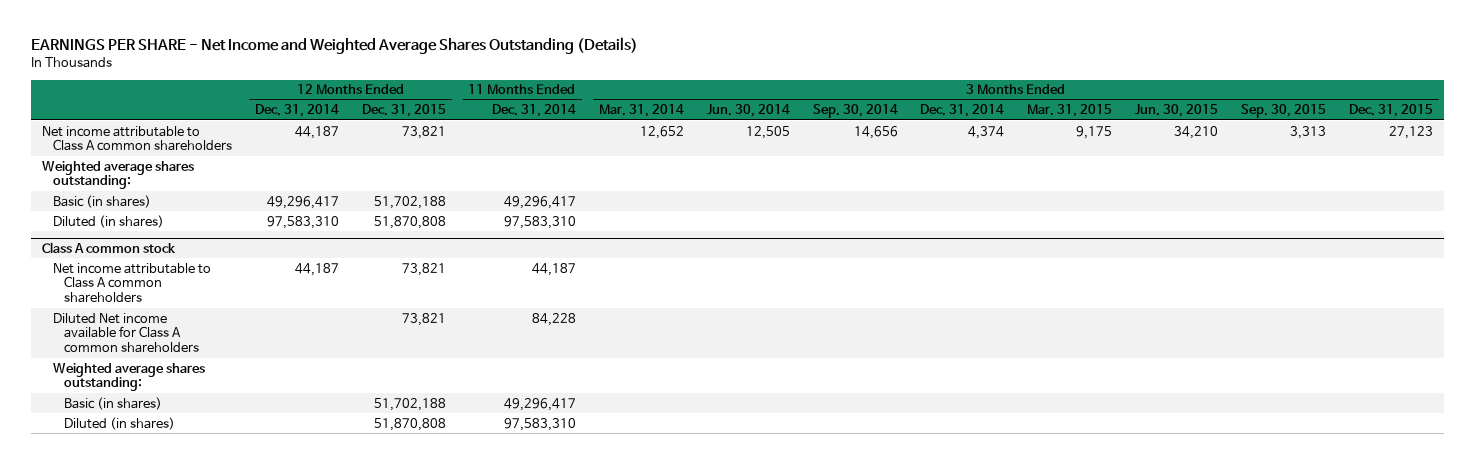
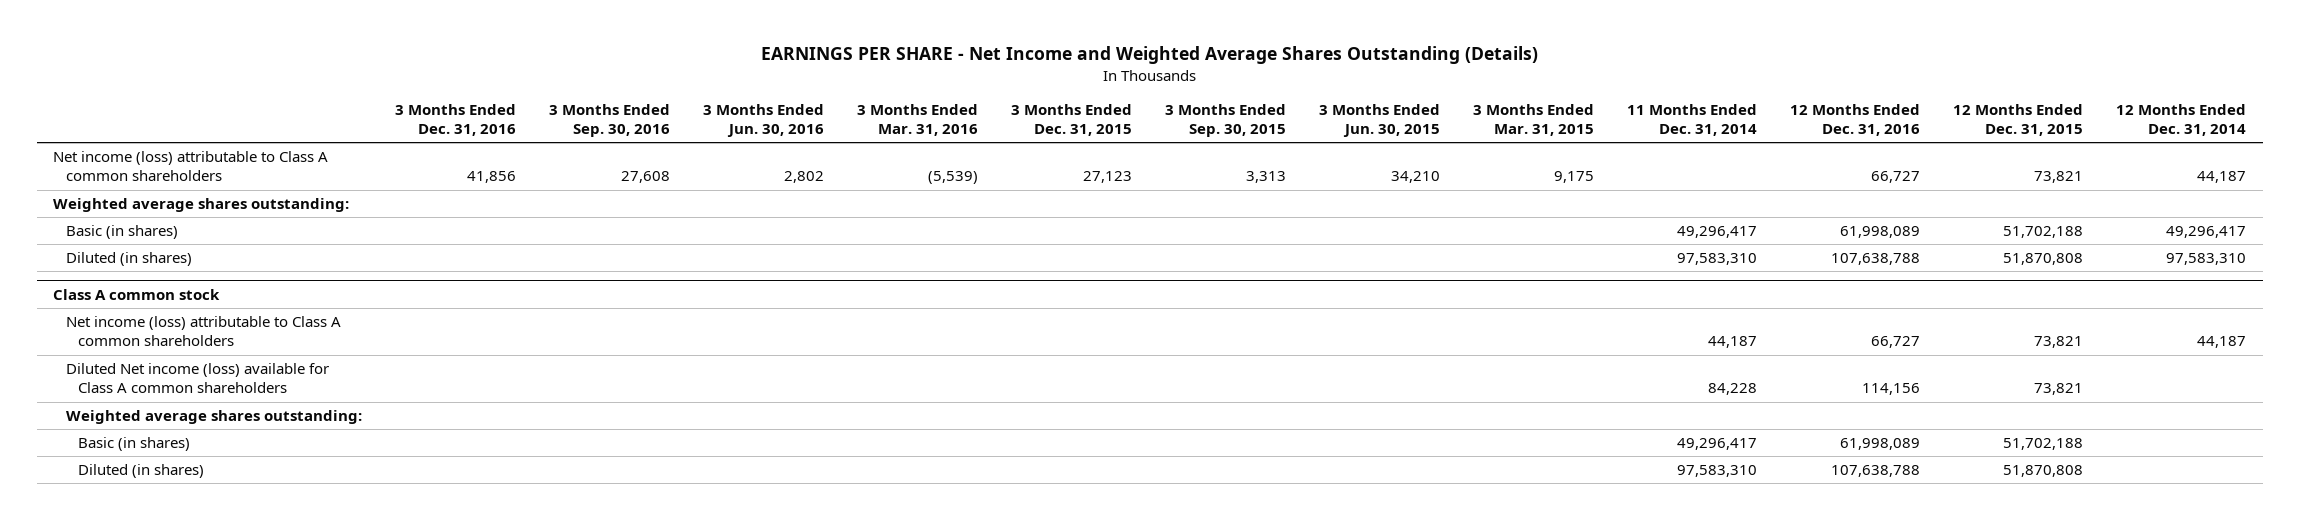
- | 12 Months Ended Dec. 31, 2014 | 12 Months Ended Dec. 31, 2015 | 11 Months Ended Dec. 31, 2014 | 3 Months Ended Mar. 31, 2014 | 3 Months Ended Jun. 30, 2014 | 3 Months Ended Sep. 30, 2014 | 3 Months Ended Dec. 31, 2014 | 3 Months Ended Mar. 31, 2015 | 3 Months Ended Jun. 30, 2015 | 3 Months Ended Sep. 30, 2015 | 3 Months Ended Dec. 31, 2015
+ | 3 Months Ended Dec. 31, 2016 | 3 Months Ended Sep. 30, 2016 | 3 Months Ended Jun. 30, 2016 | 3 Months Ended Mar. 31, 2016 | 3 Months Ended Dec. 31, 2015 | 3 Months Ended Sep. 30, 2015 | 3 Months Ended Jun. 30, 2015 | 3 Months Ended Mar. 31, 2015 | 11 Months Ended Dec. 31, 2014 | 12 Months Ended Dec. 31, 2016 | 12 Months Ended Dec. 31, 2015 | 12 Months Ended Dec. 31, 2014
- Net income attributable to Class A common shareholders | 44,187 | 73,821 | | 12,652 | 12,505 | 14,656 | 4,374 | 9,175 | 34,210 | 3,313 | 27,123
+ Net income (loss) attributable to Class A common shareholders | 41,856 | 27,608 | 2,802 | (5,539) | 27,123 | 3,313 | 34,210 | 9,175 | | 66,727 | 73,821 | 44,187
@ Class A common stock
- Net income attributable to Class A common shareholders | 44,187 | 73,821 | 44,187 | | | | | | | |
- Diluted Net income available for Class A common shareholders | | 73,821 | 84,228 | | | | | | | |
+ Net income (loss) attributable to Class A common shareholders | | | | | | | | | 44,187 | 66,727 | 73,821 | 44,187
+ Diluted Net income (loss) available for Class A common shareholders | | | | | | | | | 84,228 | 114,156 | 73,821 |

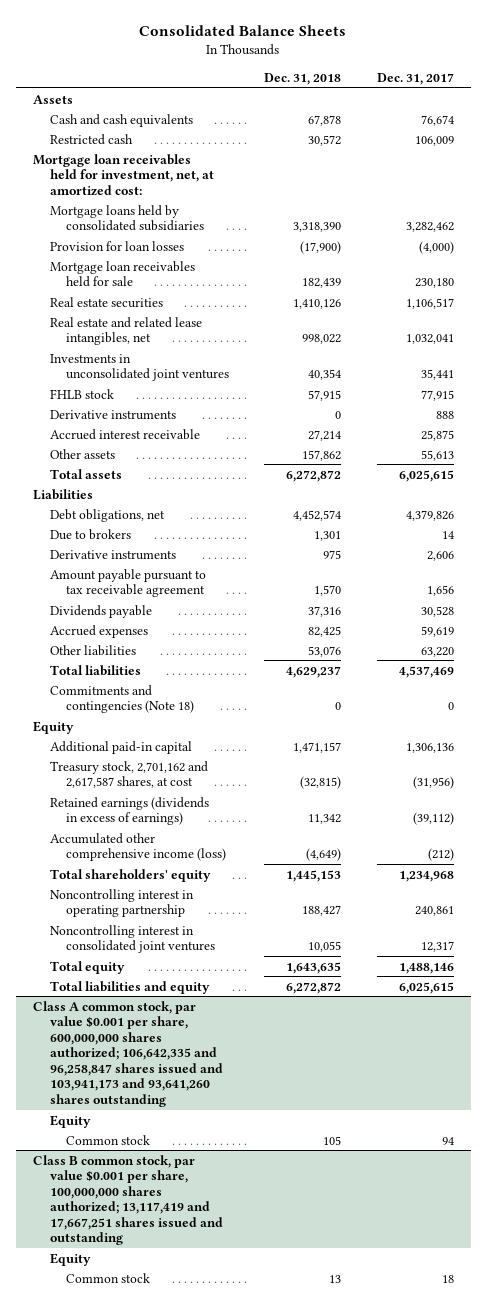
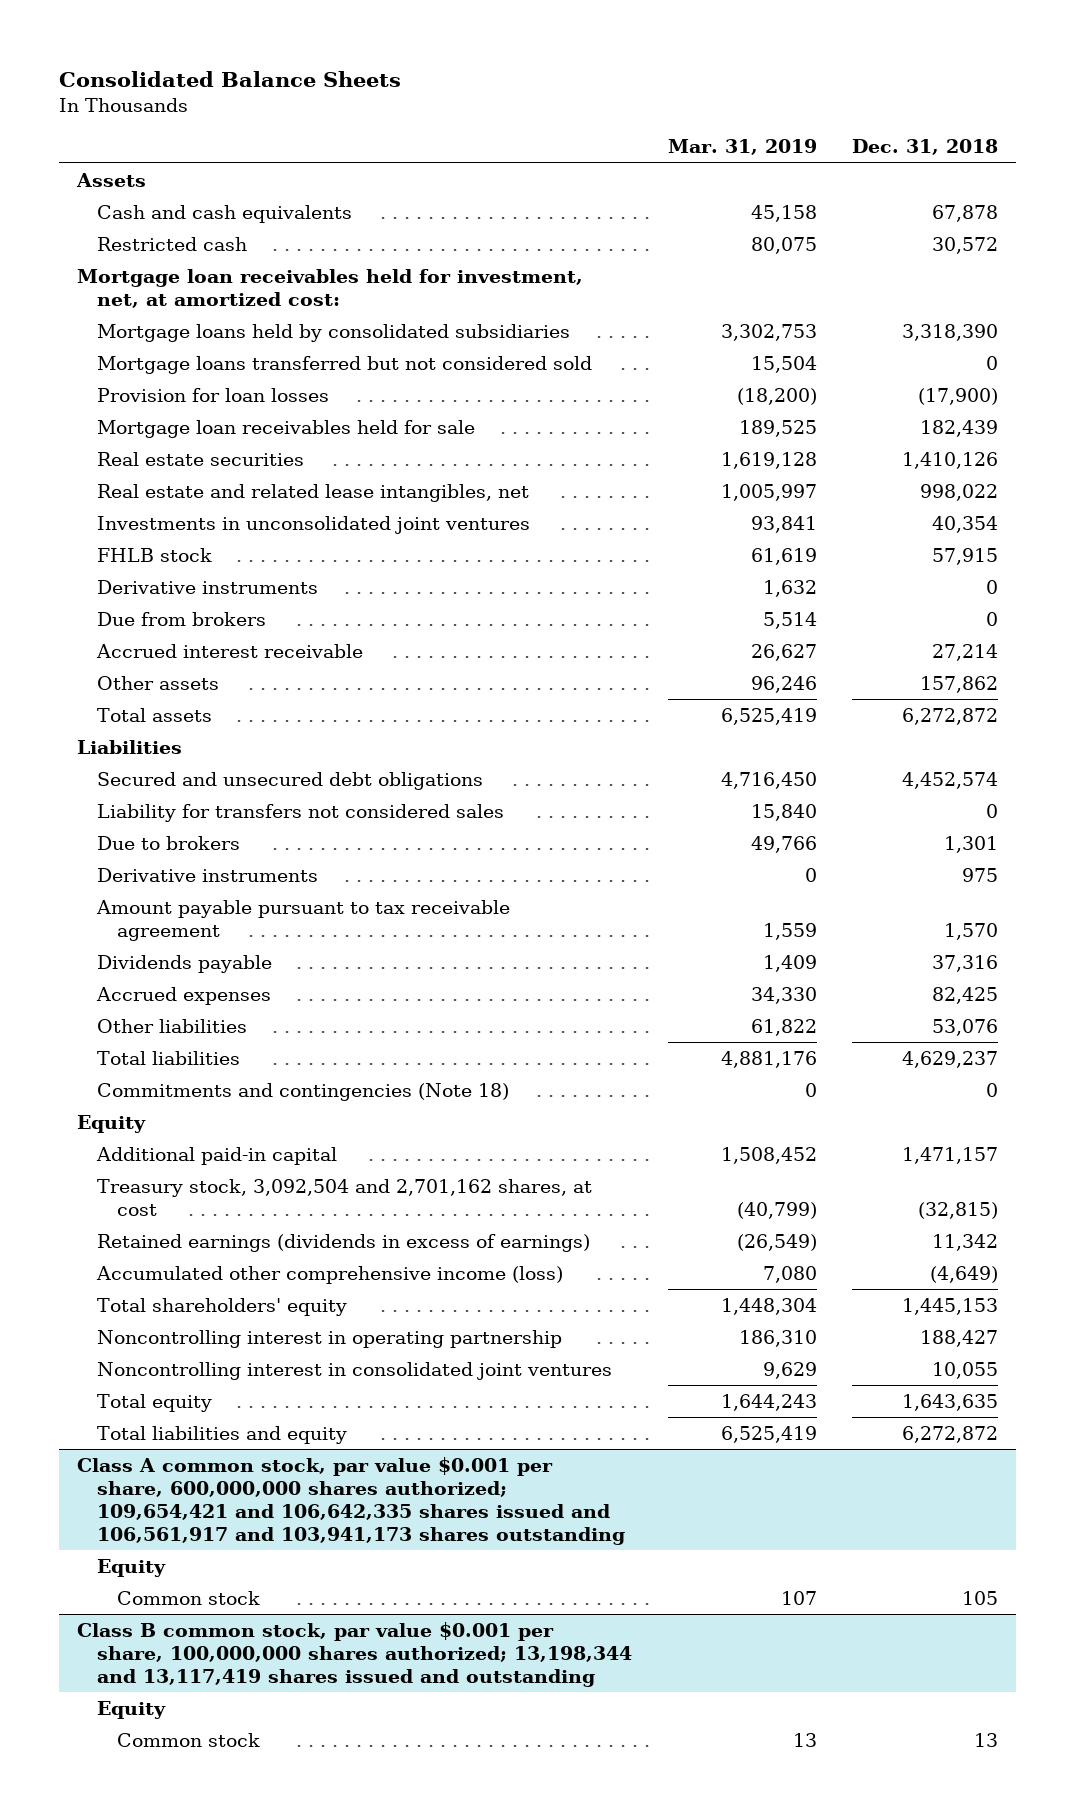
- | Dec. 31, 2018 | Dec. 31, 2017
+ | Mar. 31, 2019 | Dec. 31, 2018
+ Mortgage loans transferred but not considered sold | 15,504 | 0
+ Due from brokers | 5,514 | 0
- Debt obligations, net | 4,452,574 | 4,379,826
+ Secured and unsecured debt obligations | 4,716,450 | 4,452,574
+ Liability for transfers not considered sales | 15,840 | 0
- Treasury stock, 2,701,162 and 2,617,587 shares, at cost | (32,815) | (31,956)
+ Treasury stock, 3,092,504 and 2,701,162 shares, at cost | (40,799) | (32,815)
- Class A common stock, par value $0.001 per share, 600,000,000 shares authorized; 106,642,335 and 96,258,847 shares issued and 103,941,173 and 93,641,260 shares outstanding
+ Class A common stock, par value $0.001 per share, 600,000,000 shares authorized; 109,654,421 and 106,642,335 shares issued and 106,561,917 and 103,941,173 shares outstanding
- Class B common stock, par value $0.001 per share, 100,000,000 shares authorized; 13,117,419 and 17,667,251 shares issued and outstanding
+ Class B common stock, par value $0.001 per share, 100,000,000 shares authorized; 13,198,344 and 13,117,419 shares issued and outstanding

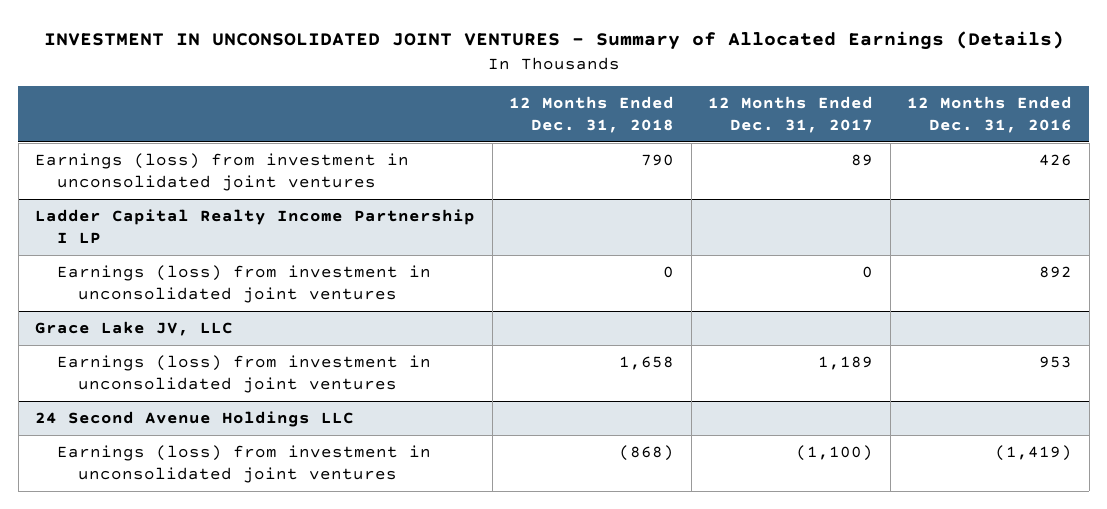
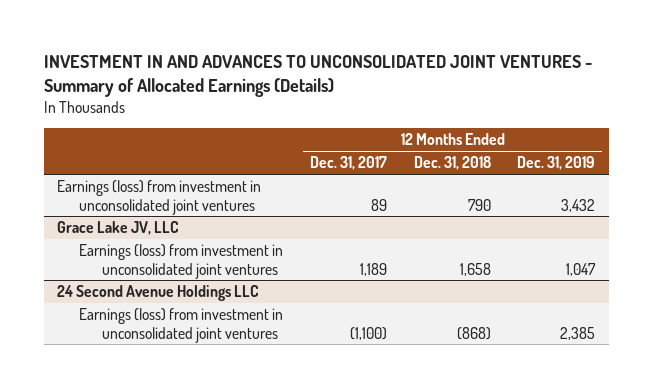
- INVESTMENT IN UNCONSOLIDATED JOINT VENTURES - Summary of Allocated Earnings (Details)
+ INVESTMENT IN AND ADVANCES TO UNCONSOLIDATED JOINT VENTURES - Summary of Allocated Earnings (Details)
- | 12 Months Ended Dec. 31, 2018 | 12 Months Ended Dec. 31, 2017 | 12 Months Ended Dec. 31, 2016
+ | 12 Months Ended Dec. 31, 2017 | 12 Months Ended Dec. 31, 2018 | 12 Months Ended Dec. 31, 2019
- Ladder Capital Realty Income Partnership I LP
- Earnings (loss) from investment in unconsolidated joint ventures | 0 | 0 | 892

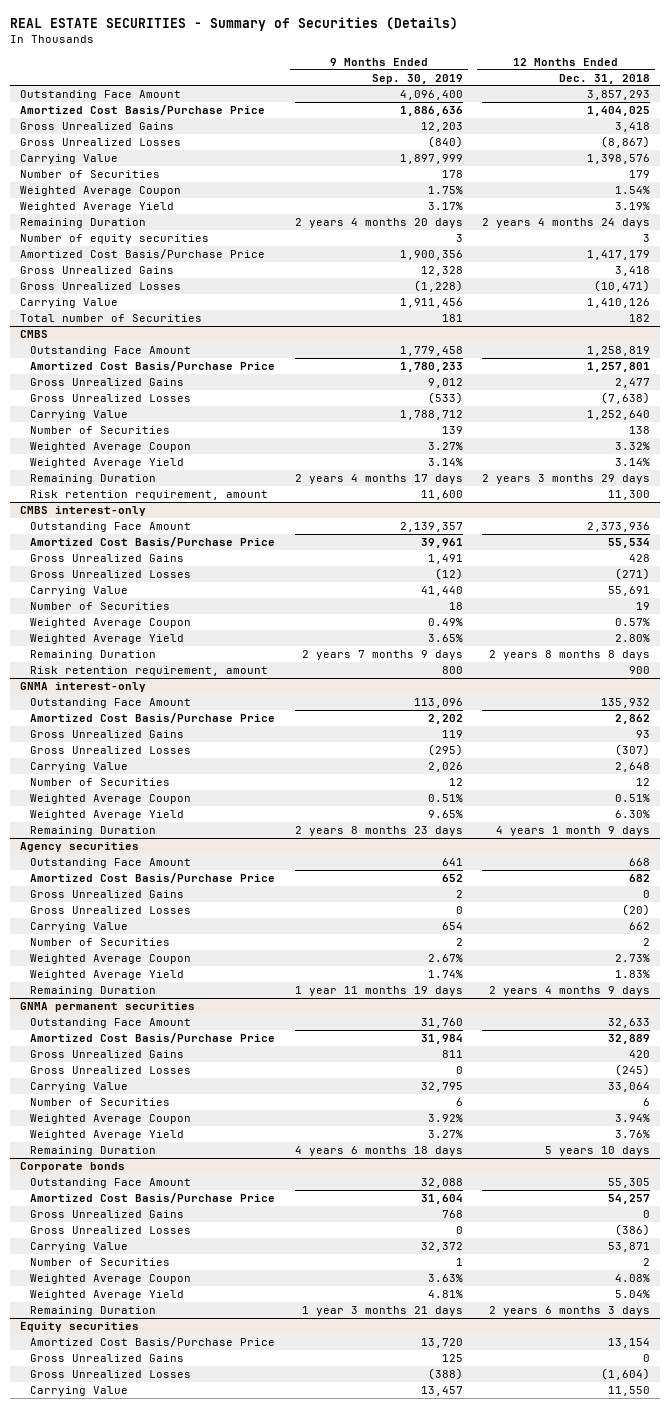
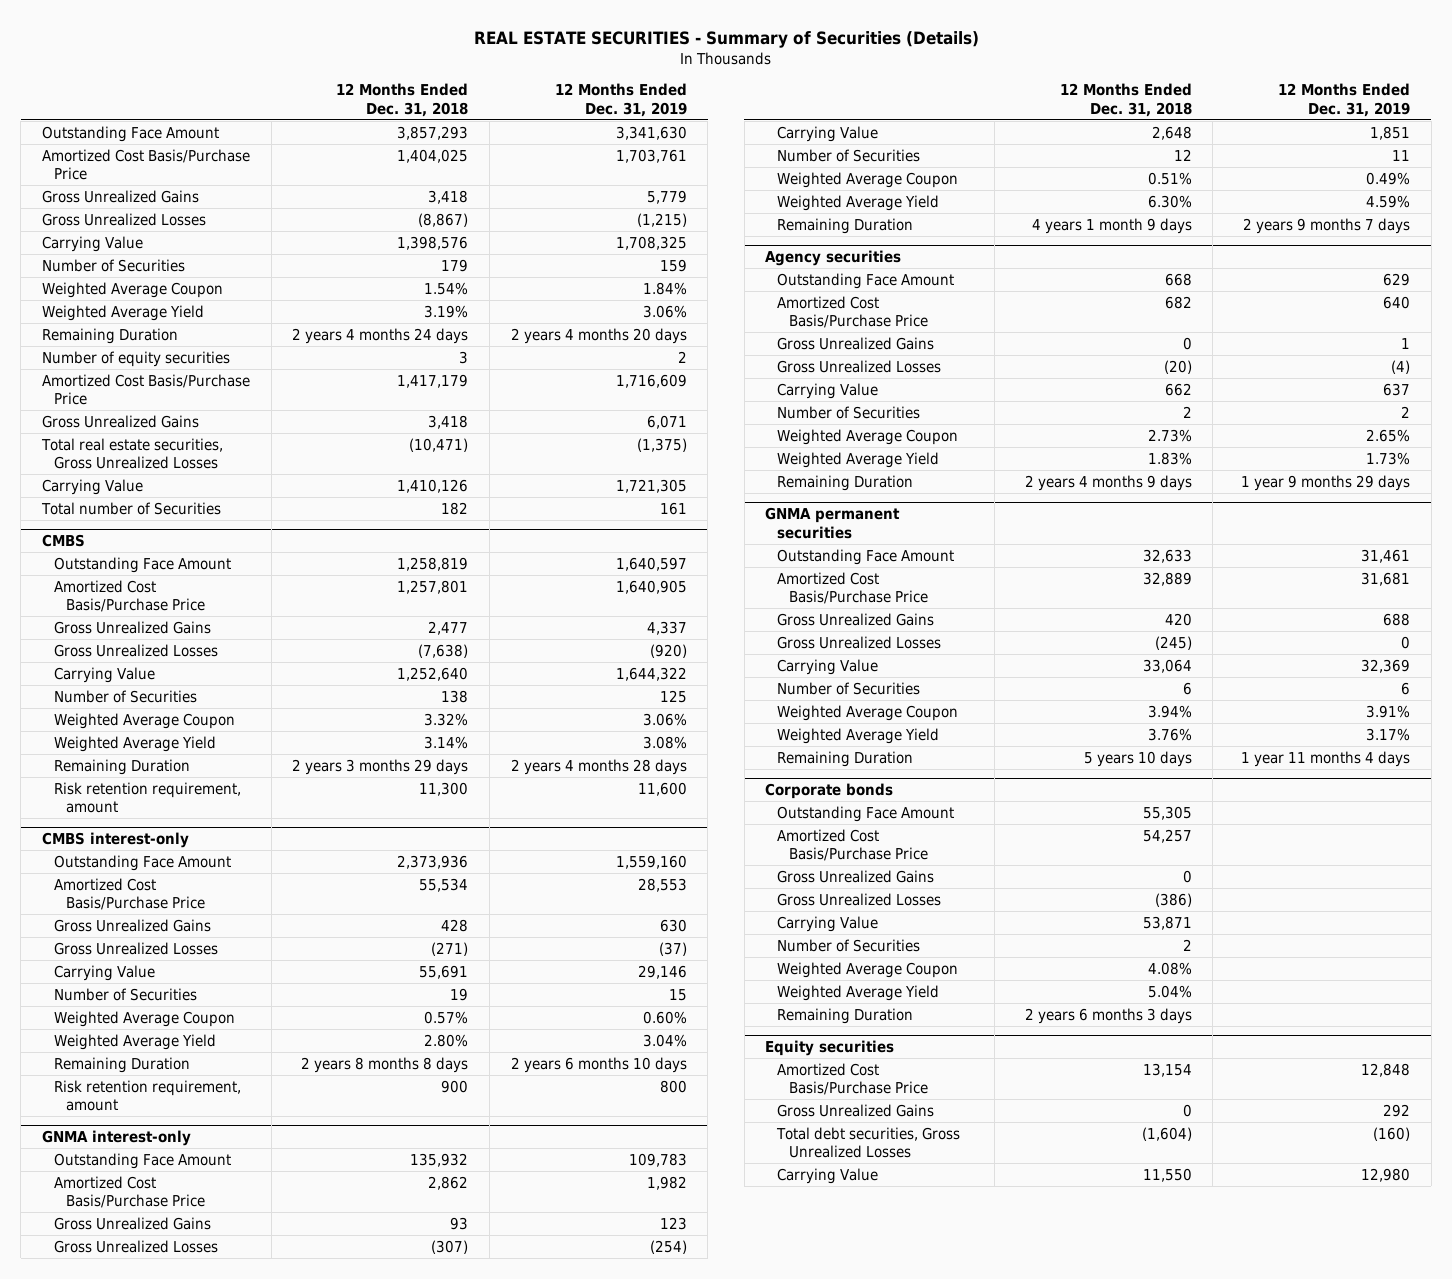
- | 9 Months Ended Sep. 30, 2019 | 12 Months Ended Dec. 31, 2018
+ | 12 Months Ended Dec. 31, 2018 | 12 Months Ended Dec. 31, 2019
- Gross Unrealized Losses | (1,228) | (10,471)
+ Total real estate securities, Gross Unrealized Losses | (10,471) | (1,375)
@ Equity securities
- Gross Unrealized Losses | (388) | (1,604)
+ Total debt securities, Gross Unrealized Losses | (1,604) | (160)

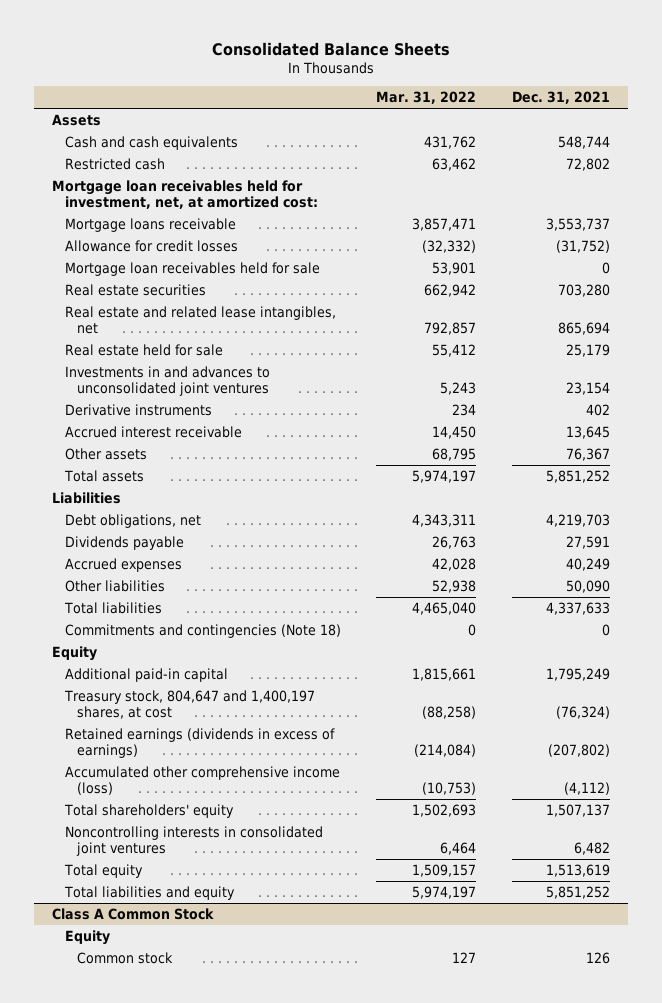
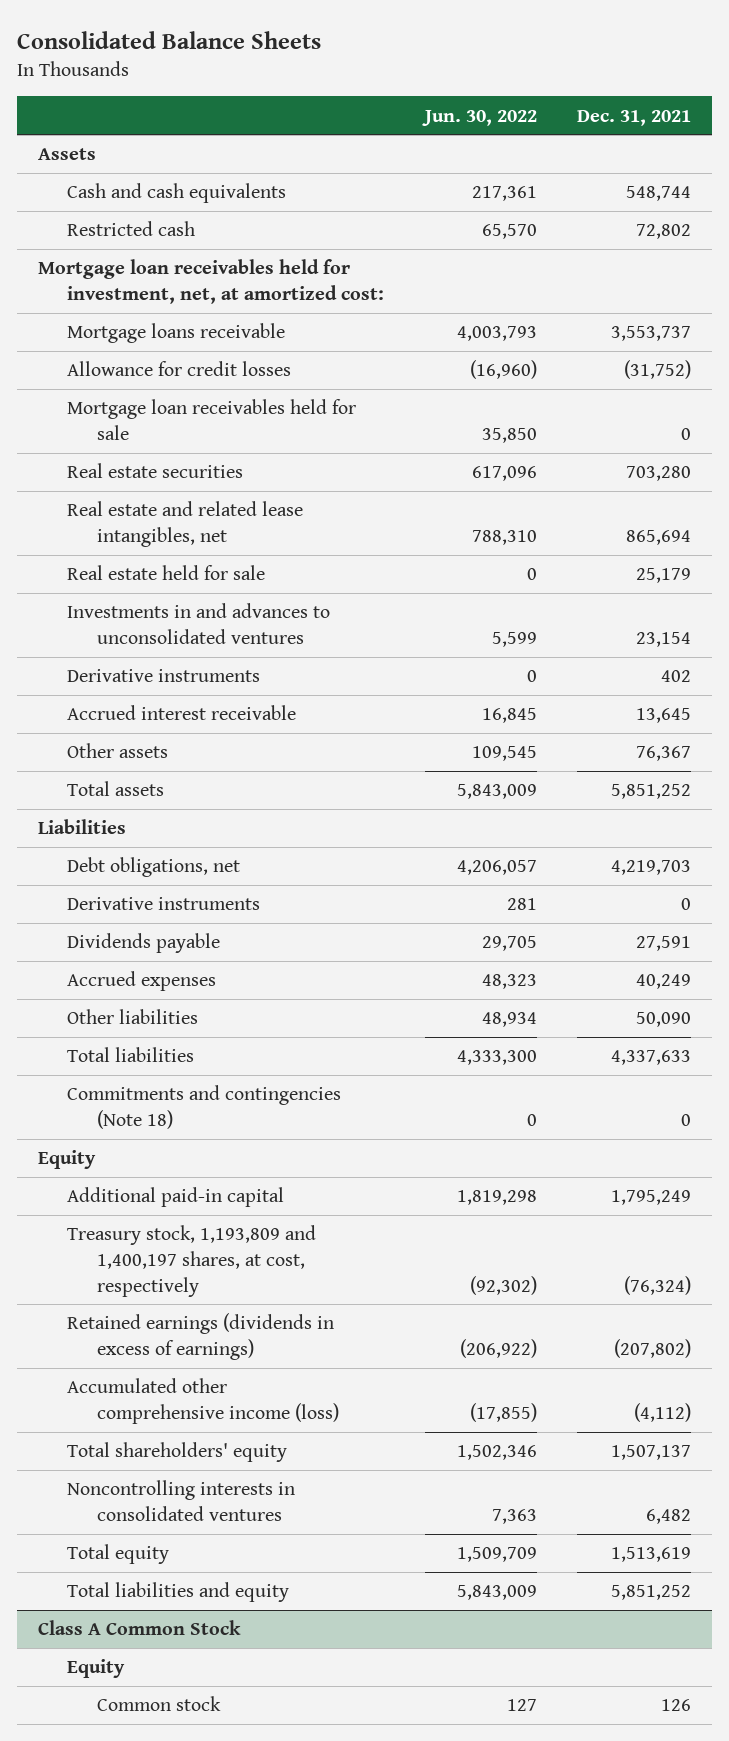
- | Mar. 31, 2022 | Dec. 31, 2021
+ | Jun. 30, 2022 | Dec. 31, 2021
- Investments in and advances to unconsolidated joint ventures | 5,243 | 23,154
+ Investments in and advances to unconsolidated ventures | 5,599 | 23,154
+ Derivative instruments | 281 | 0
- Treasury stock, 804,647 and 1,400,197 shares, at cost | (88,258) | (76,324)
+ Treasury stock, 1,193,809 and 1,400,197 shares, at cost, respectively | (92,302) | (76,324)
- Noncontrolling interests in consolidated joint ventures | 6,464 | 6,482
+ Noncontrolling interests in consolidated ventures | 7,363 | 6,482

